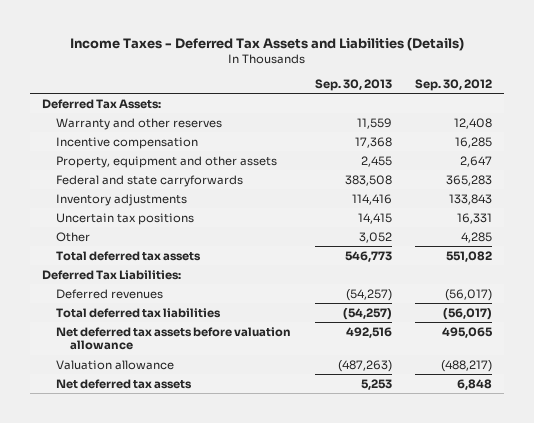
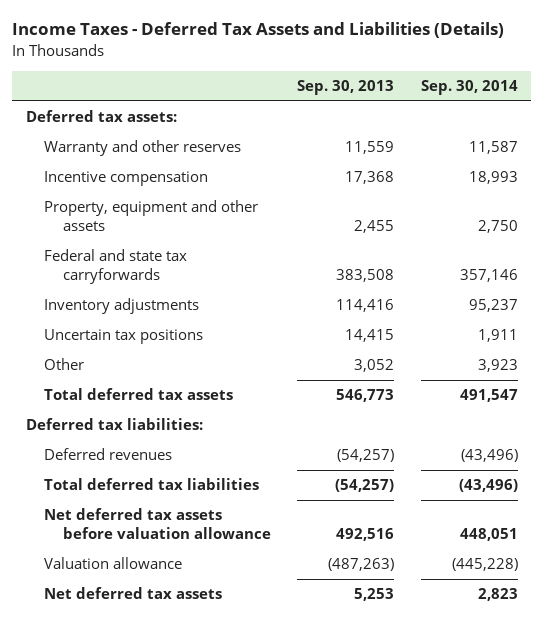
- | Sep. 30, 2013 | Sep. 30, 2012
+ | Sep. 30, 2013 | Sep. 30, 2014
- Deferred Tax Assets:
+ Deferred tax assets:
- Federal and state carryforwards | 383,508 | 365,283
+ Federal and state tax carryforwards | 383,508 | 357,146
- Deferred Tax Liabilities:
+ Deferred tax liabilities:

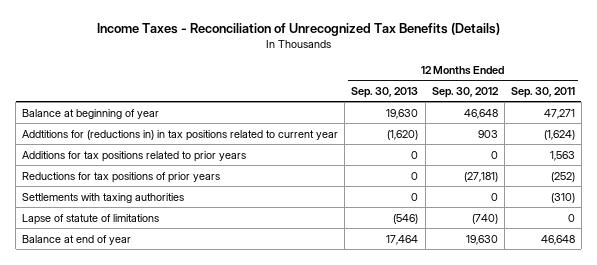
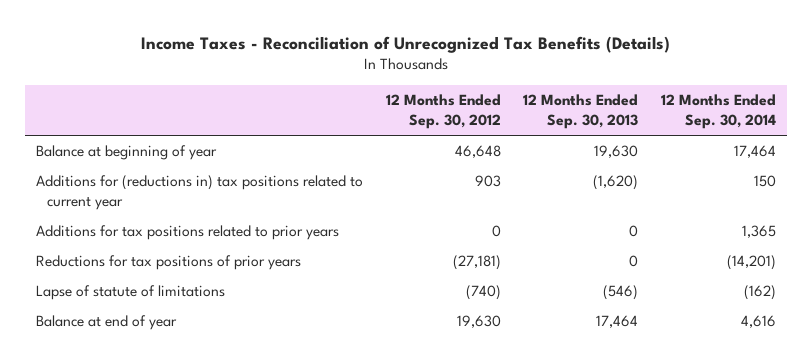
- | 12 Months Ended Sep. 30, 2013 | 12 Months Ended Sep. 30, 2012 | 12 Months Ended Sep. 30, 2011
+ | 12 Months Ended Sep. 30, 2012 | 12 Months Ended Sep. 30, 2013 | 12 Months Ended Sep. 30, 2014
- Addtitions for (reductions in) in tax positions related to current year | (1,620) | 903 | (1,624)
+ Additions for (reductions in) tax positions related to current year | 903 | (1,620) | 150
- Settlements with taxing authorities | 0 | 0 | (310)

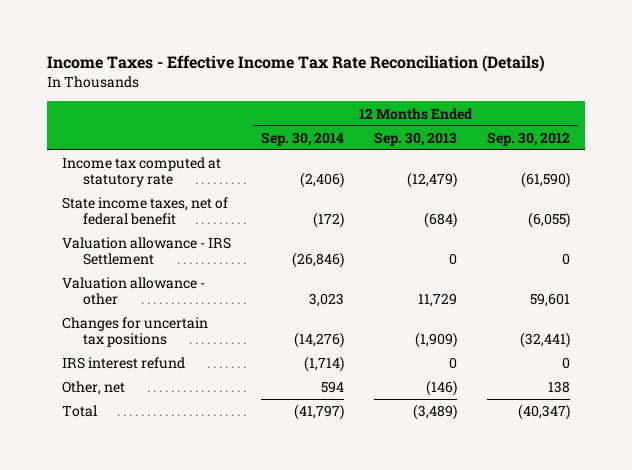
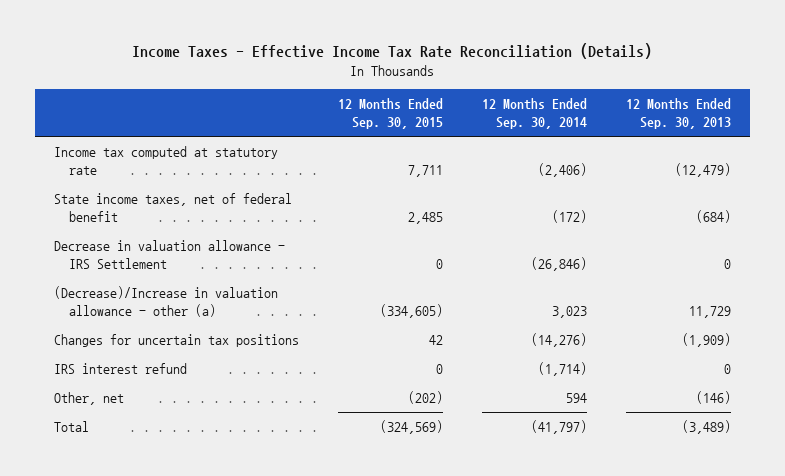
- | 12 Months Ended Sep. 30, 2014 | 12 Months Ended Sep. 30, 2013 | 12 Months Ended Sep. 30, 2012
+ | 12 Months Ended Sep. 30, 2015 | 12 Months Ended Sep. 30, 2014 | 12 Months Ended Sep. 30, 2013
- Valuation allowance - IRS Settlement | (26,846) | 0 | 0
- Valuation allowance - other | 3,023 | 11,729 | 59,601
+ Decrease in valuation allowance - IRS Settlement | 0 | (26,846) | 0
+ (Decrease)/Increase in valuation allowance - other (a) | (334,605) | 3,023 | 11,729

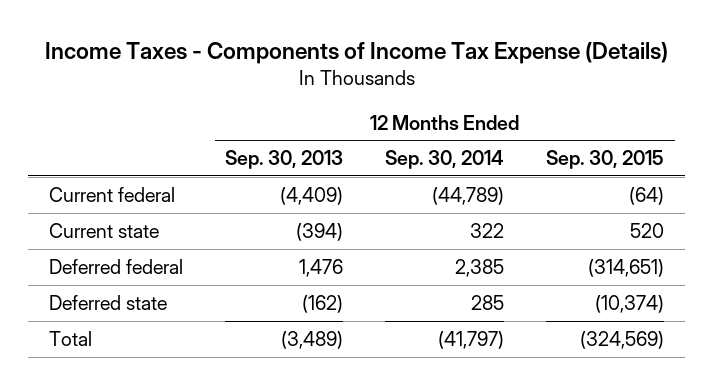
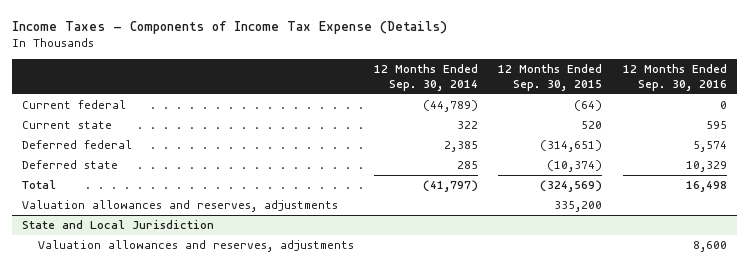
- | 12 Months Ended Sep. 30, 2013 | 12 Months Ended Sep. 30, 2014 | 12 Months Ended Sep. 30, 2015
+ | 12 Months Ended Sep. 30, 2014 | 12 Months Ended Sep. 30, 2015 | 12 Months Ended Sep. 30, 2016
+ Valuation allowances and reserves, adjustments | | 335,200 |
+ State and Local Jurisdiction
+ Valuation allowances and reserves, adjustments | | | 8,600

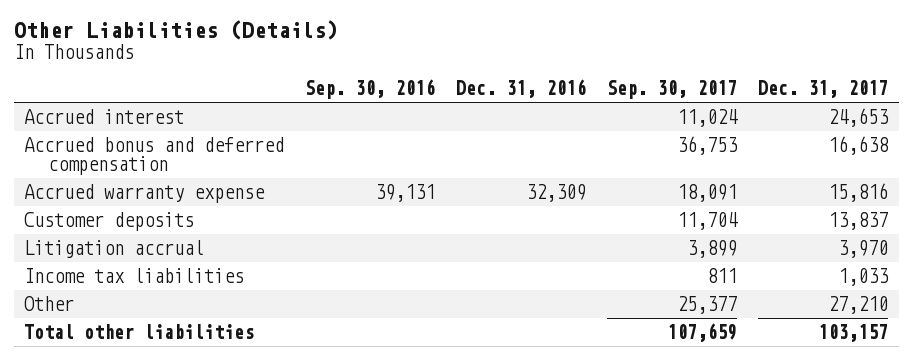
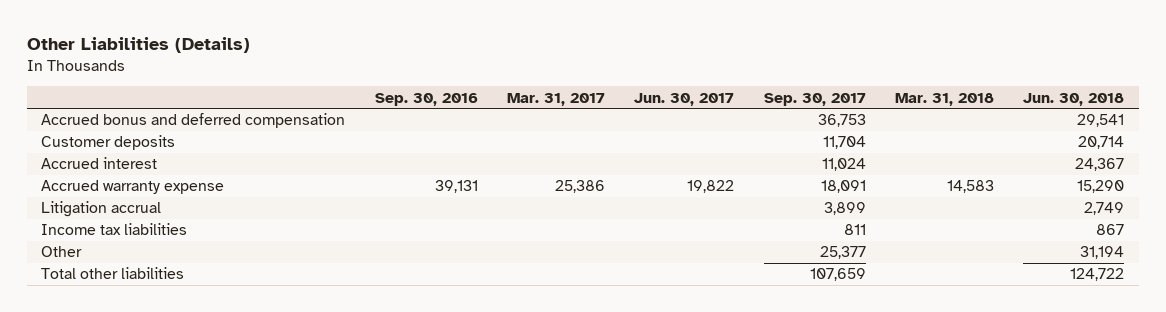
- | Sep. 30, 2016 | Dec. 31, 2016 | Sep. 30, 2017 | Dec. 31, 2017
+ | Sep. 30, 2016 | Mar. 31, 2017 | Jun. 30, 2017 | Sep. 30, 2017 | Mar. 31, 2018 | Jun. 30, 2018
moved down: Accrued interest | | | | 11,024 | | 24,367
moved down: Accrued warranty expense | 39,131 | 25,386 | 19,822 | 18,091 | 14,583 | 15,290

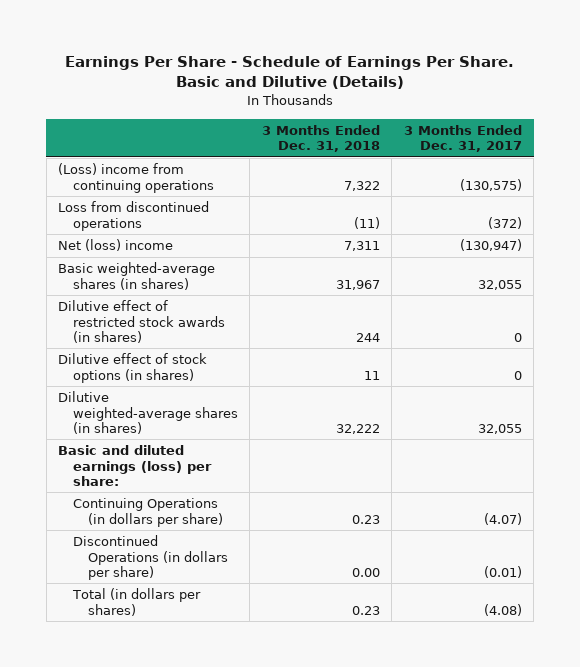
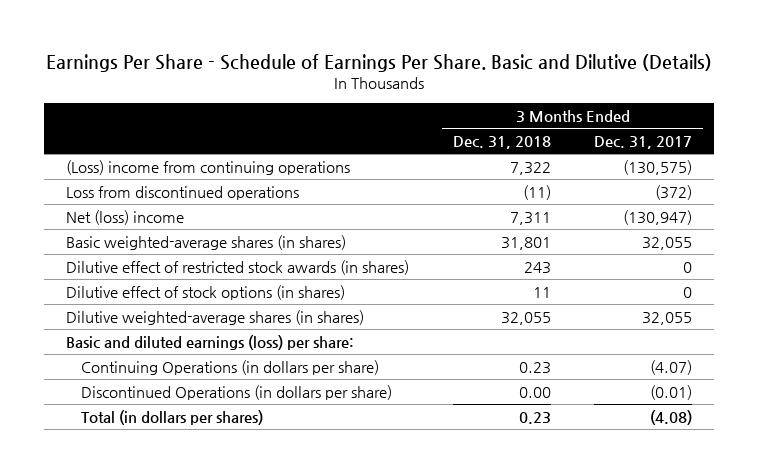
- Basic weighted-average shares (in shares) | 31,967 | 32,055
- Dilutive effect of restricted stock awards (in shares) | 244 | 0
+ Basic weighted-average shares (in shares) | 31,801 | 32,055
+ Dilutive effect of restricted stock awards (in shares) | 243 | 0
- Dilutive weighted-average shares (in shares) | 32,222 | 32,055
+ Dilutive weighted-average shares (in shares) | 32,055 | 32,055

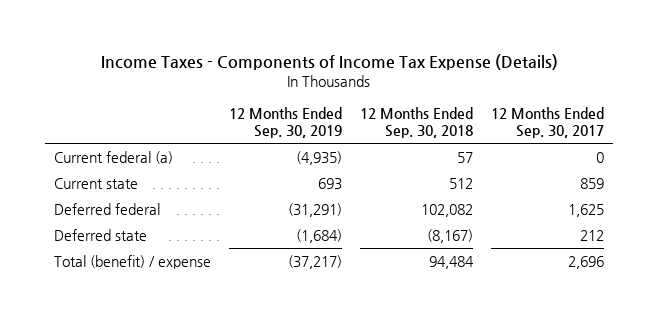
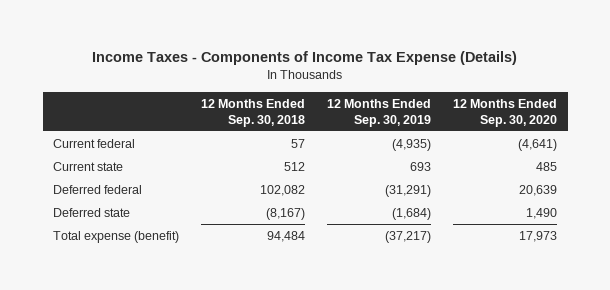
- | 12 Months Ended Sep. 30, 2019 | 12 Months Ended Sep. 30, 2018 | 12 Months Ended Sep. 30, 2017
+ | 12 Months Ended Sep. 30, 2018 | 12 Months Ended Sep. 30, 2019 | 12 Months Ended Sep. 30, 2020
- Current federal (a) | (4,935) | 57 | 0
+ Current federal | 57 | (4,935) | (4,641)
- Total (benefit) / expense | (37,217) | 94,484 | 2,696
+ Total expense (benefit) | 94,484 | (37,217) | 17,973

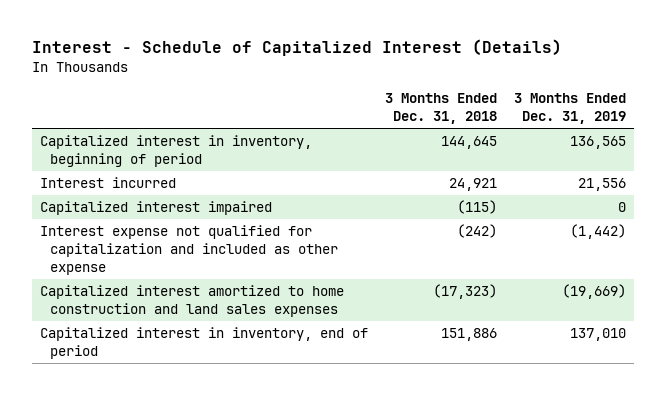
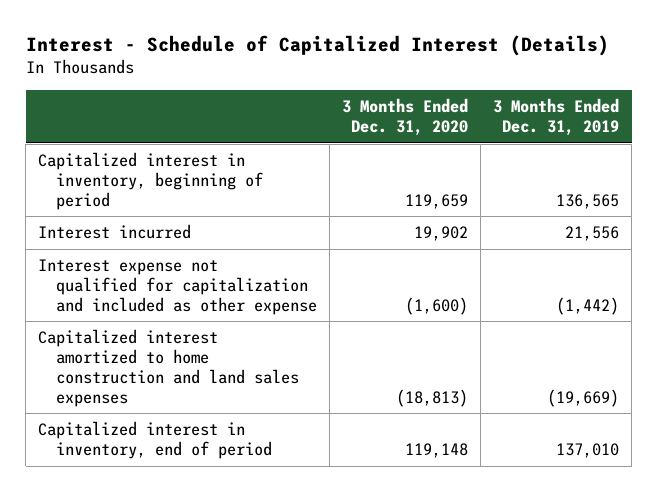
- | 3 Months Ended Dec. 31, 2018 | 3 Months Ended Dec. 31, 2019
+ | 3 Months Ended Dec. 31, 2020 | 3 Months Ended Dec. 31, 2019
- Capitalized interest impaired | (115) | 0

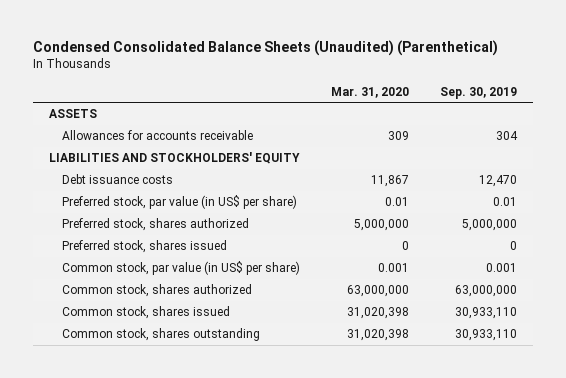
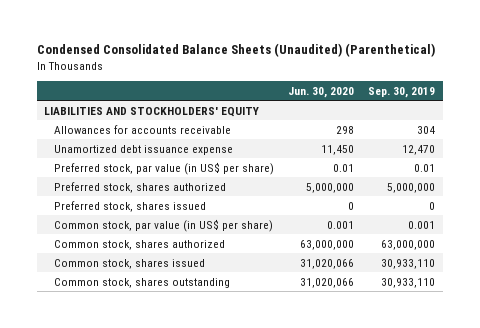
- | Mar. 31, 2020 | Sep. 30, 2019
+ | Jun. 30, 2020 | Sep. 30, 2019
- ASSETS
- Debt issuance costs | 11,867 | 12,470
moved down: Allowances for accounts receivable | 298 | 304
+ Unamortized debt issuance expense | 11,450 | 12,470

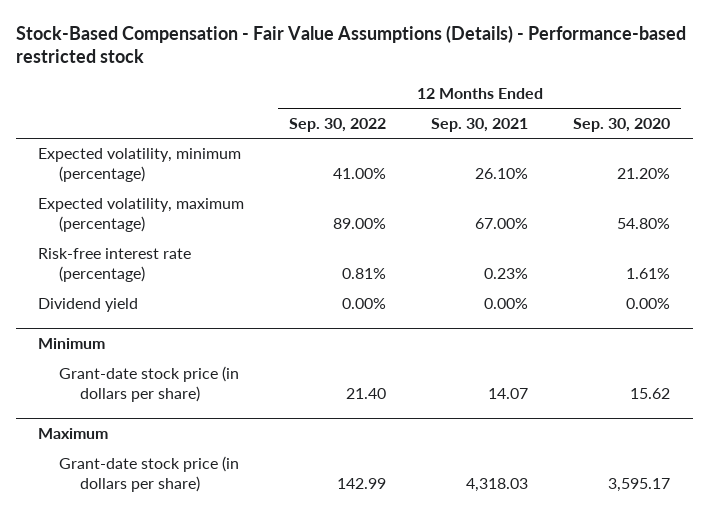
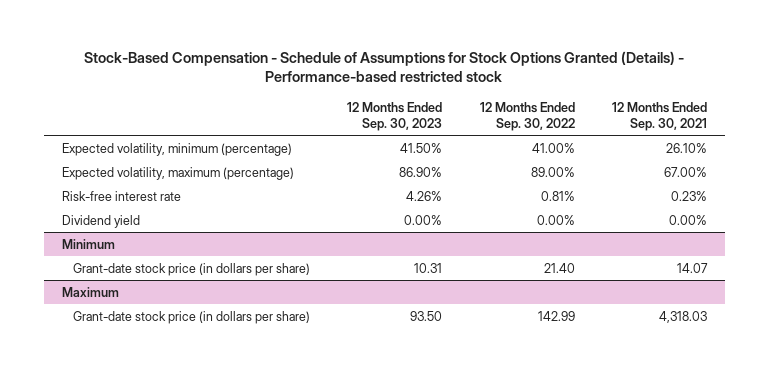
- Stock-Based Compensation - Fair Value Assumptions (Details) - Performance-based restricted stock
+ Stock-Based Compensation - Schedule of Assumptions for Stock Options Granted (Details) - Performance-based restricted stock
- | 12 Months Ended Sep. 30, 2022 | 12 Months Ended Sep. 30, 2021 | 12 Months Ended Sep. 30, 2020
+ | 12 Months Ended Sep. 30, 2023 | 12 Months Ended Sep. 30, 2022 | 12 Months Ended Sep. 30, 2021
- Risk-free interest rate (percentage) | 0.81% | 0.23% | 1.61%
+ Risk-free interest rate | 4.26% | 0.81% | 0.23%

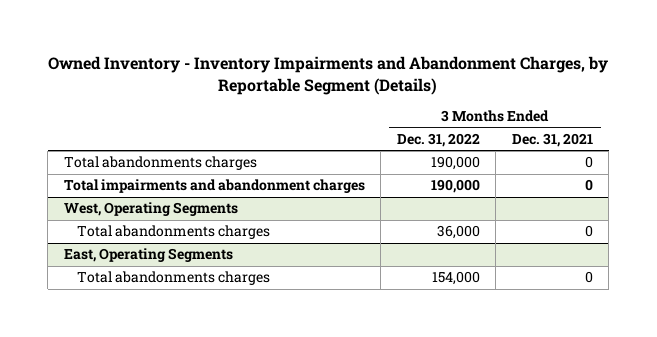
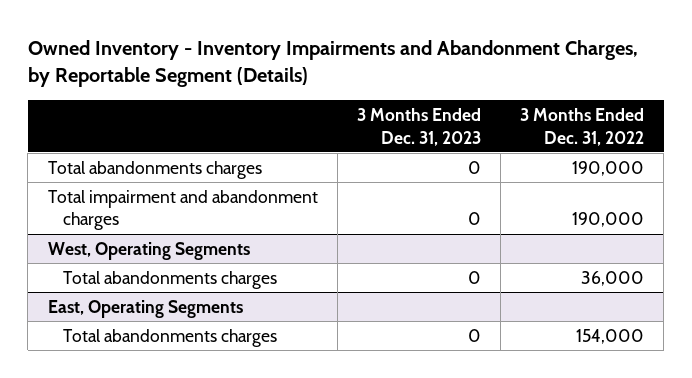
- | 3 Months Ended Dec. 31, 2022 | 3 Months Ended Dec. 31, 2021
+ | 3 Months Ended Dec. 31, 2023 | 3 Months Ended Dec. 31, 2022
- Total impairments and abandonment charges | 190,000 | 0
+ Total impairment and abandonment charges | 0 | 190,000

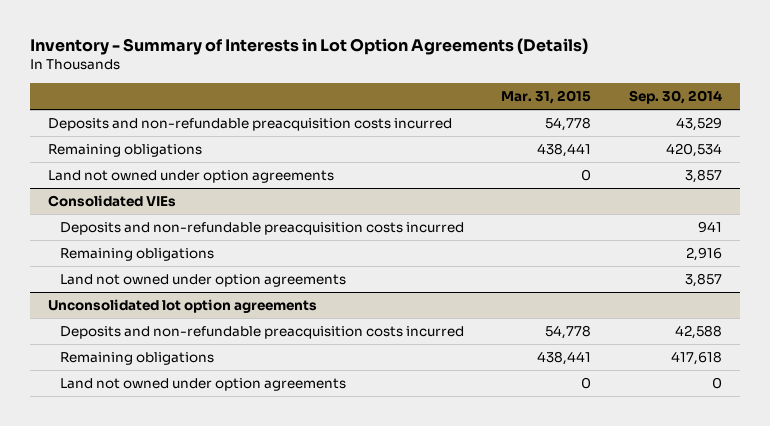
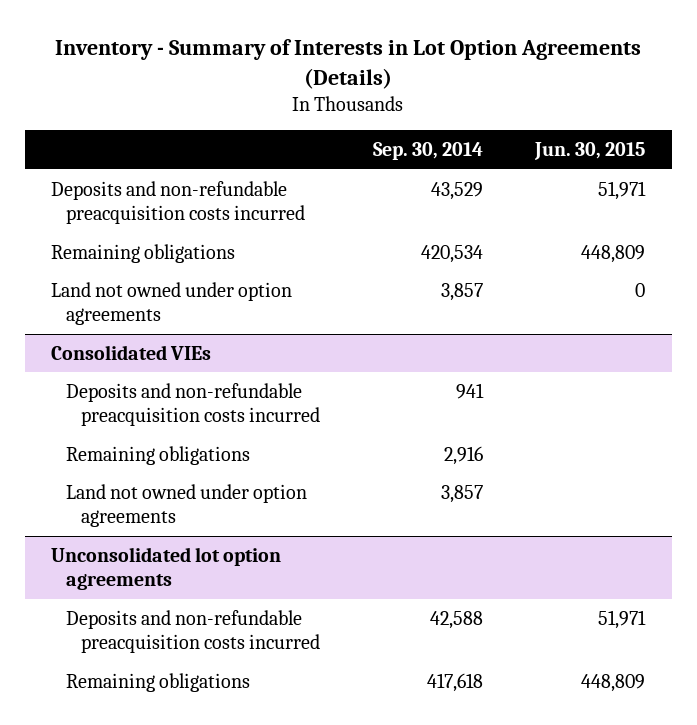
- | Mar. 31, 2015 | Sep. 30, 2014
+ | Sep. 30, 2014 | Jun. 30, 2015
@ Unconsolidated lot option agreements
- Land not owned under option agreements | 0 | 0

